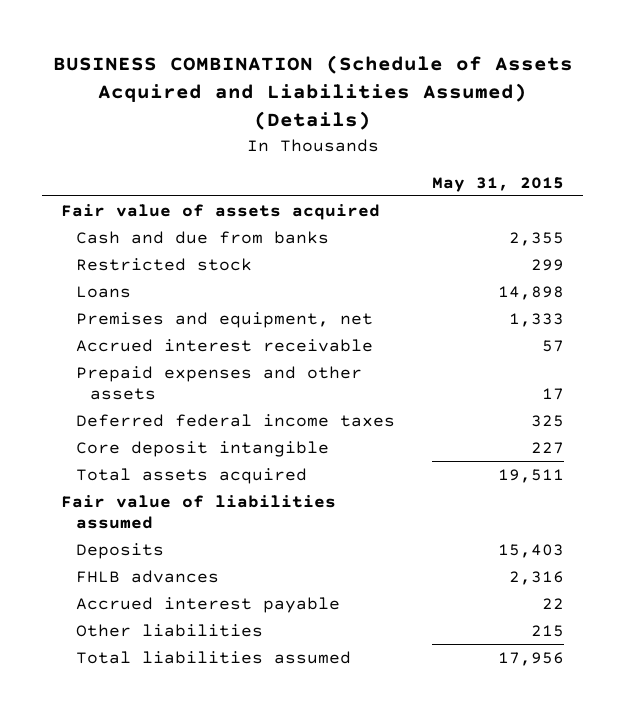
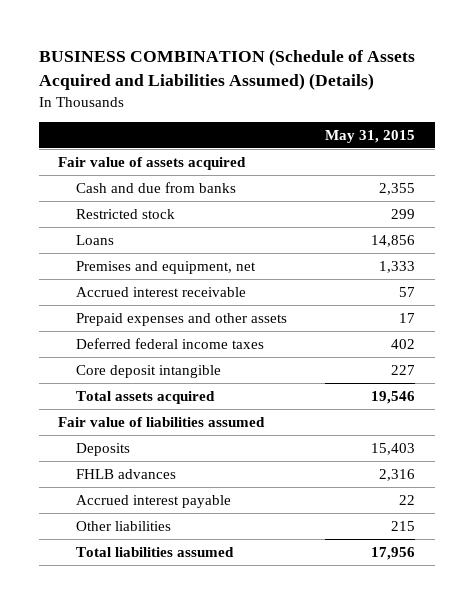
- Loans | 14,898
+ Loans | 14,856
- Deferred federal income taxes | 325
+ Deferred federal income taxes | 402
- Total assets acquired | 19,511
+ Total assets acquired | 19,546

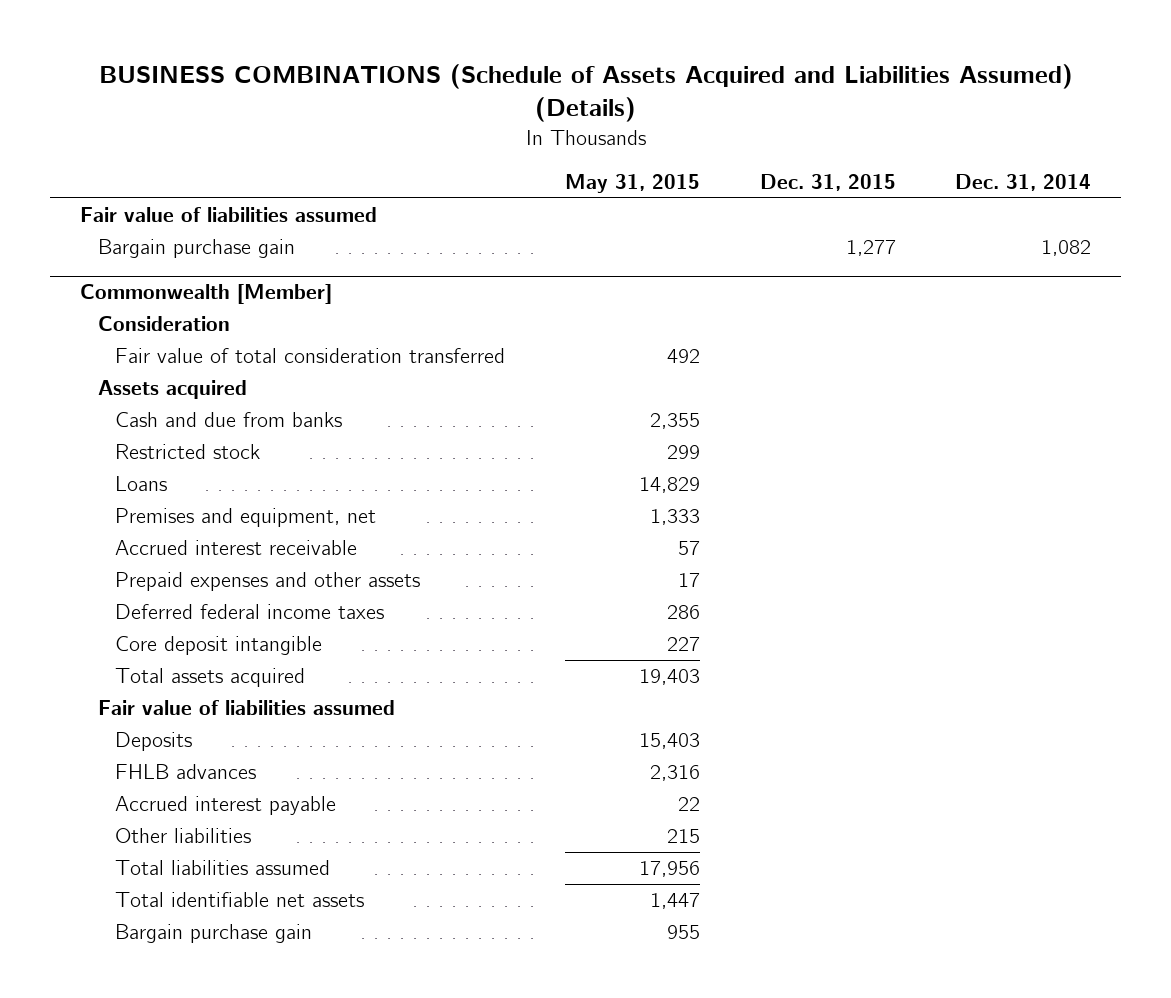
- BUSINESS COMBINATION (Schedule of Assets Acquired and Liabilities Assumed) (Details)
+ BUSINESS COMBINATIONS (Schedule of Assets Acquired and Liabilities Assumed) (Details)
- | May 31, 2015
+ | May 31, 2015 | Dec. 31, 2015 | Dec. 31, 2014
- Fair value of assets acquired
+ Fair value of liabilities assumed
+ Bargain purchase gain | | 1,277 | 1,082
+ Commonwealth [Member]
+ Consideration
+ Fair value of total consideration transferred | 492 | |
+ Assets acquired
- Loans | 14,856
+ Loans | 14,829 | |
- Deferred federal income taxes | 402
+ Deferred federal income taxes | 286 | |
- Total assets acquired | 19,546
+ Total assets acquired | 19,403 | |
+ Total identifiable net assets | 1,447 | |
+ Bargain purchase gain | 955 | |

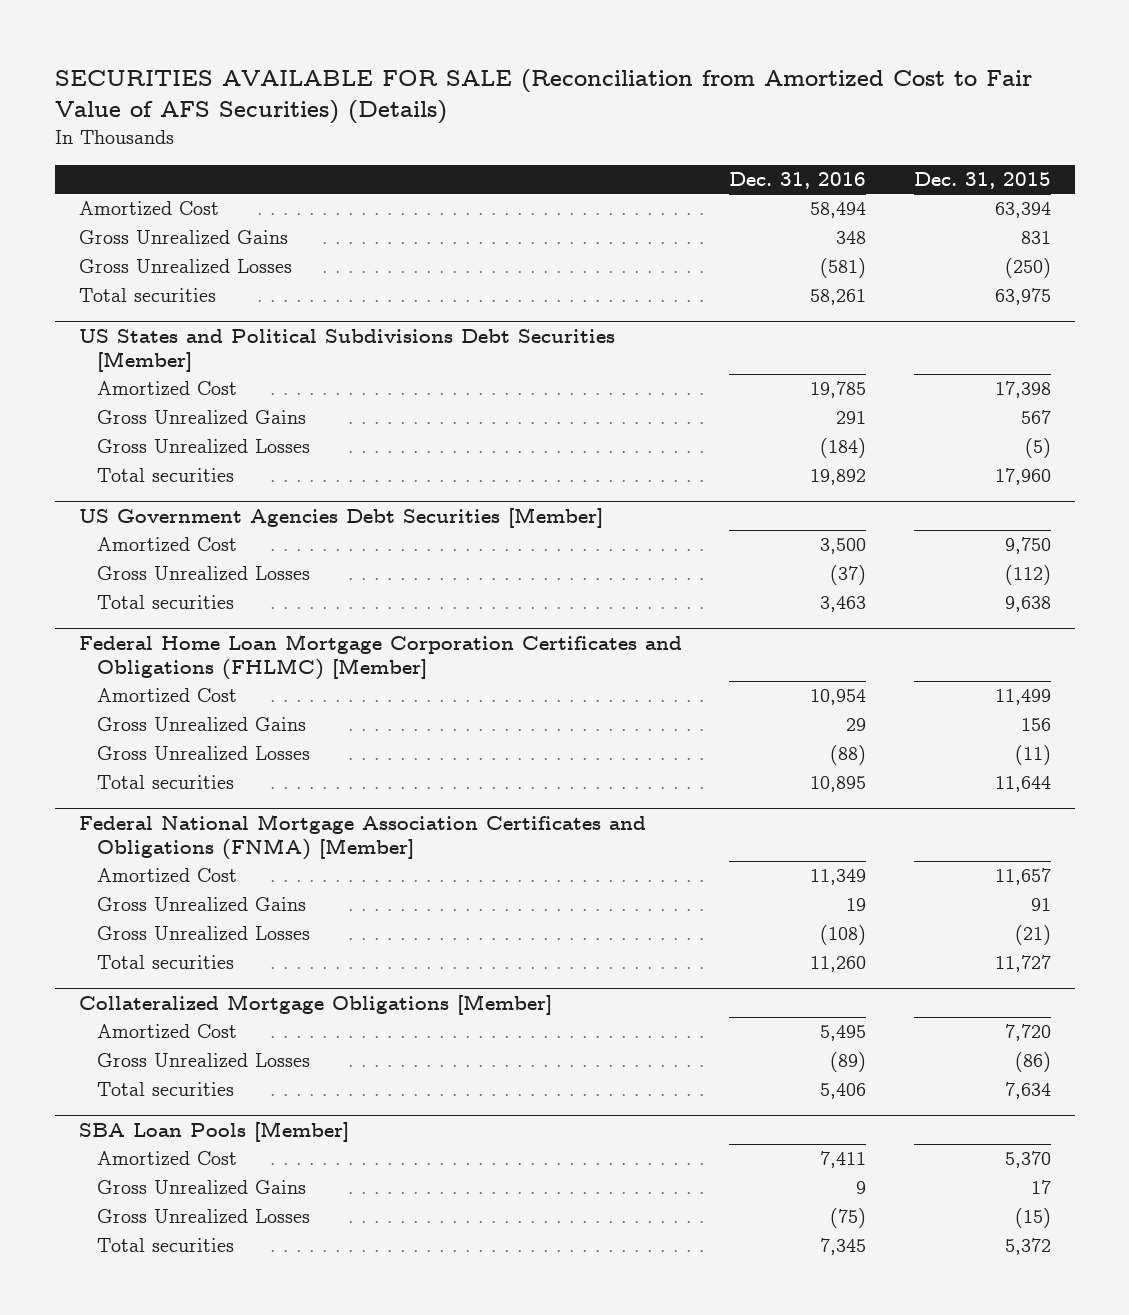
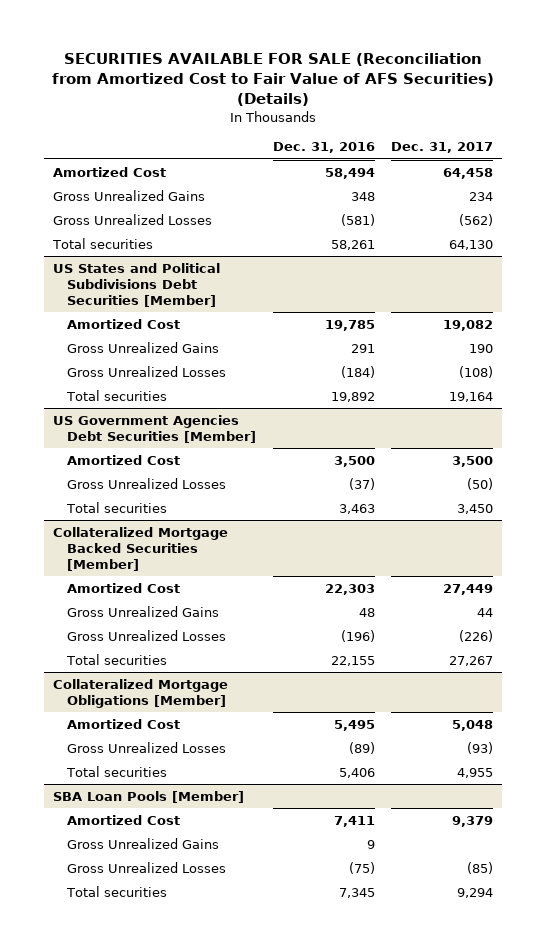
- | Dec. 31, 2016 | Dec. 31, 2015
+ | Dec. 31, 2016 | Dec. 31, 2017
- Federal Home Loan Mortgage Corporation Certificates and Obligations (FHLMC) [Member]
- Amortized Cost | 10,954 | 11,499
- Gross Unrealized Gains | 29 | 156
- Gross Unrealized Losses | (88) | (11)
- Total securities | 10,895 | 11,644
- Federal National Mortgage Association Certificates and Obligations (FNMA) [Member]
- Amortized Cost | 11,349 | 11,657
- Gross Unrealized Gains | 19 | 91
- Gross Unrealized Losses | (108) | (21)
- Total securities | 11,260 | 11,727
+ Collateralized Mortgage Backed Securities [Member]
+ Amortized Cost | 22,303 | 27,449
+ Gross Unrealized Gains | 48 | 44
+ Gross Unrealized Losses | (196) | (226)
+ Total securities | 22,155 | 27,267

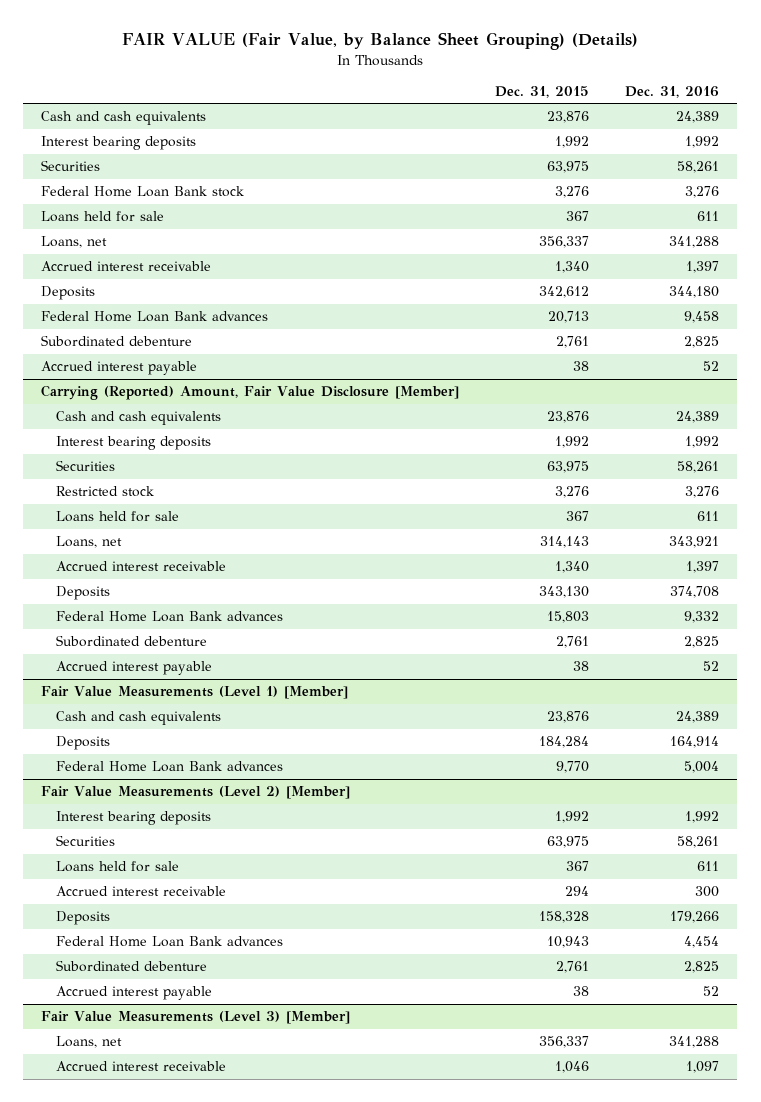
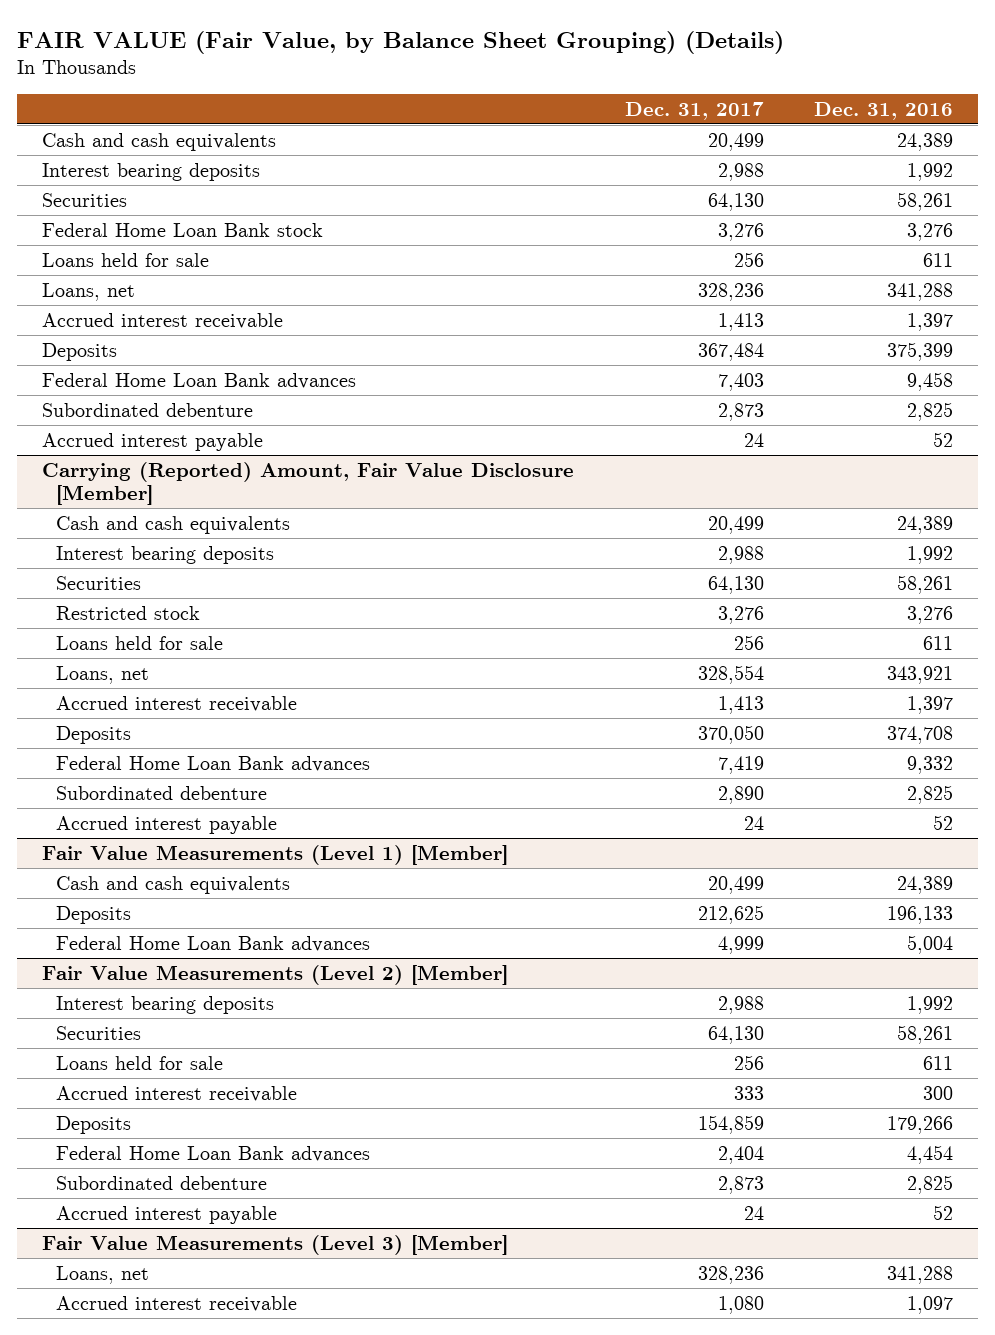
- | Dec. 31, 2015 | Dec. 31, 2016
+ | Dec. 31, 2017 | Dec. 31, 2016
- Deposits | 342,612 | 344,180
+ Deposits | 367,484 | 375,399
@ Fair Value Measurements (Level 1) [Member]
- Deposits | 184,284 | 164,914
+ Deposits | 212,625 | 196,133

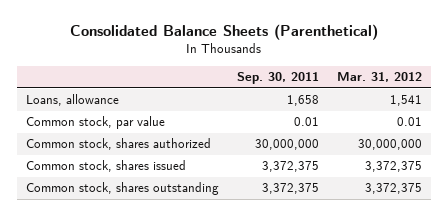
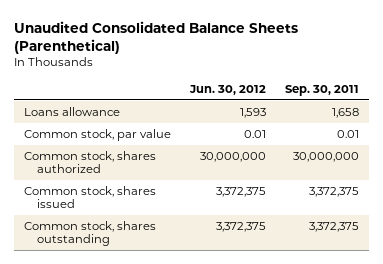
- Consolidated Balance Sheets (Parenthetical)
+ Unaudited Consolidated Balance Sheets (Parenthetical)
- | Sep. 30, 2011 | Mar. 31, 2012
+ | Jun. 30, 2012 | Sep. 30, 2011
- Loans, allowance | 1,658 | 1,541
+ Loans allowance | 1,593 | 1,658

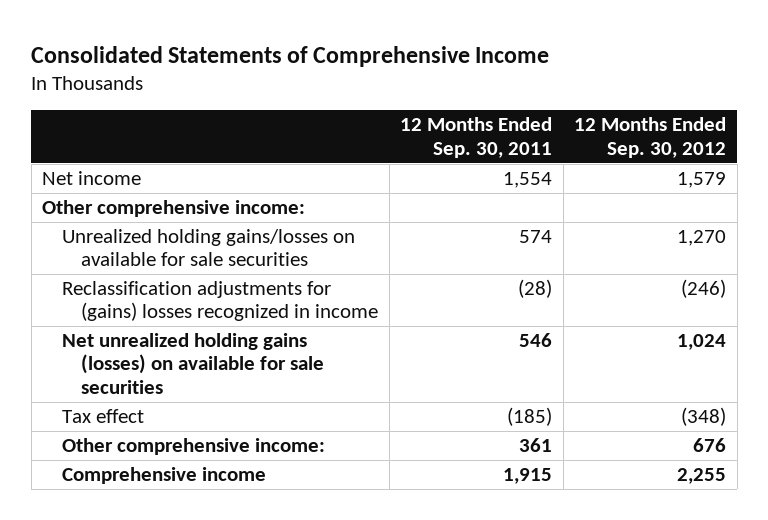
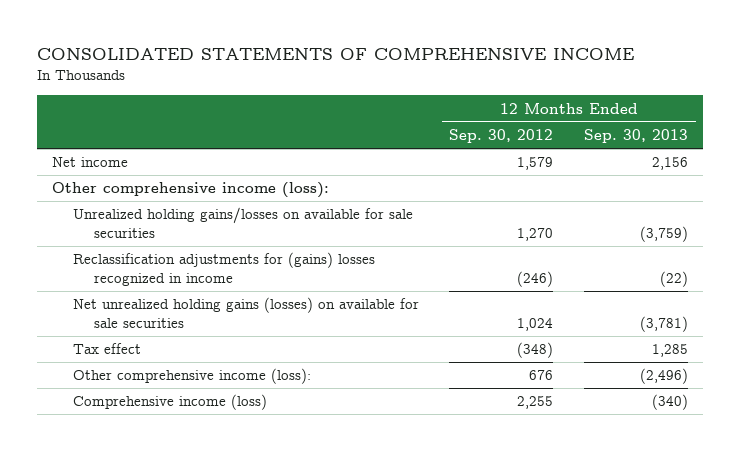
- Consolidated Statements of Comprehensive Income
+ CONSOLIDATED STATEMENTS OF COMPREHENSIVE INCOME
- | 12 Months Ended Sep. 30, 2011 | 12 Months Ended Sep. 30, 2012
+ | 12 Months Ended Sep. 30, 2012 | 12 Months Ended Sep. 30, 2013
- Other comprehensive income:
+ Other comprehensive income (loss):
- Other comprehensive income: | 361 | 676
- Comprehensive income | 1,915 | 2,255
+ Other comprehensive income (loss): | 676 | (2,496)
+ Comprehensive income (loss) | 2,255 | (340)

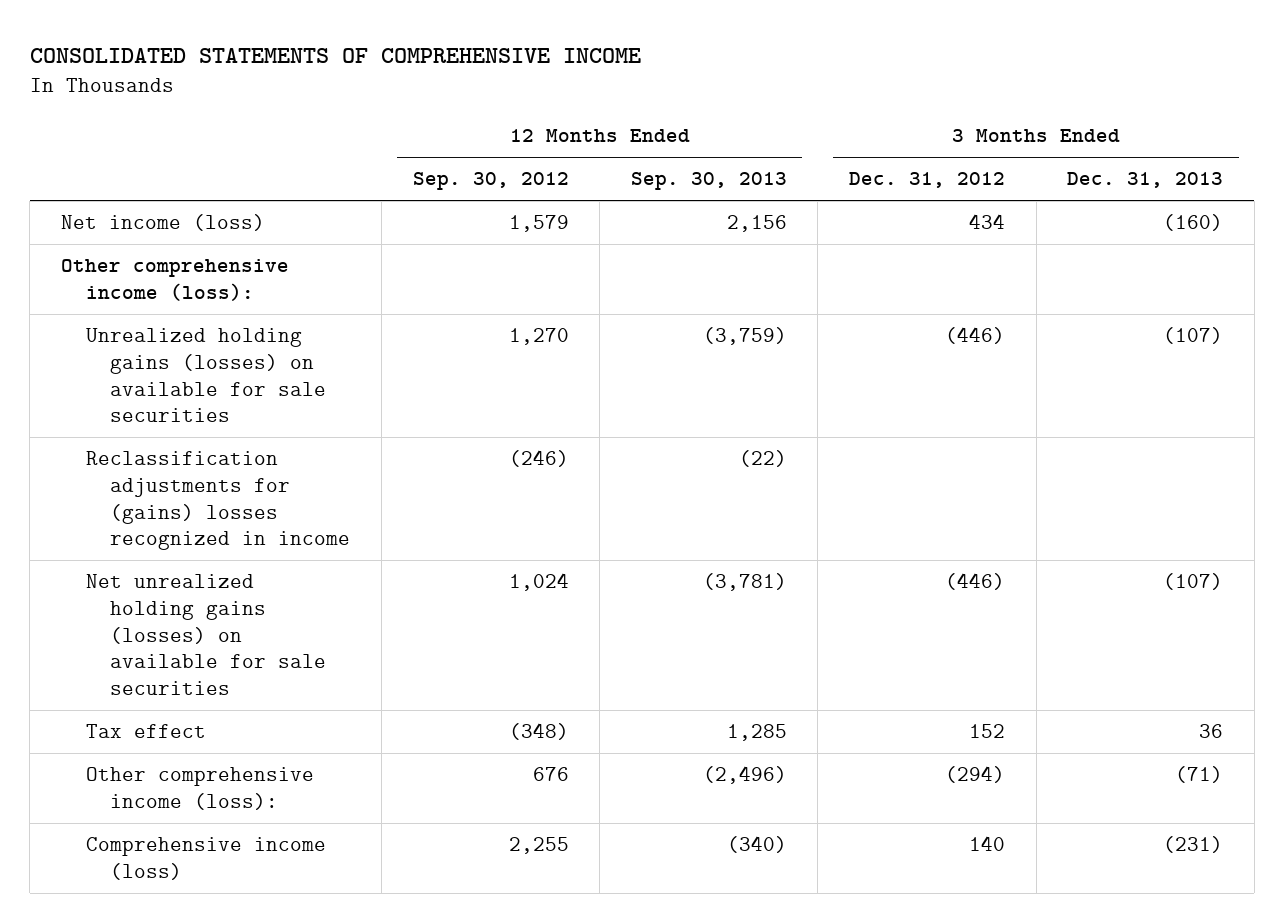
- | 12 Months Ended Sep. 30, 2012 | 12 Months Ended Sep. 30, 2013
+ | 12 Months Ended Sep. 30, 2012 | 12 Months Ended Sep. 30, 2013 | 3 Months Ended Dec. 31, 2012 | 3 Months Ended Dec. 31, 2013
- Net income | 1,579 | 2,156
+ Net income (loss) | 1,579 | 2,156 | 434 | (160)
- Unrealized holding gains/losses on available for sale securities | 1,270 | (3,759)
+ Unrealized holding gains (losses) on available for sale securities | 1,270 | (3,759) | (446) | (107)

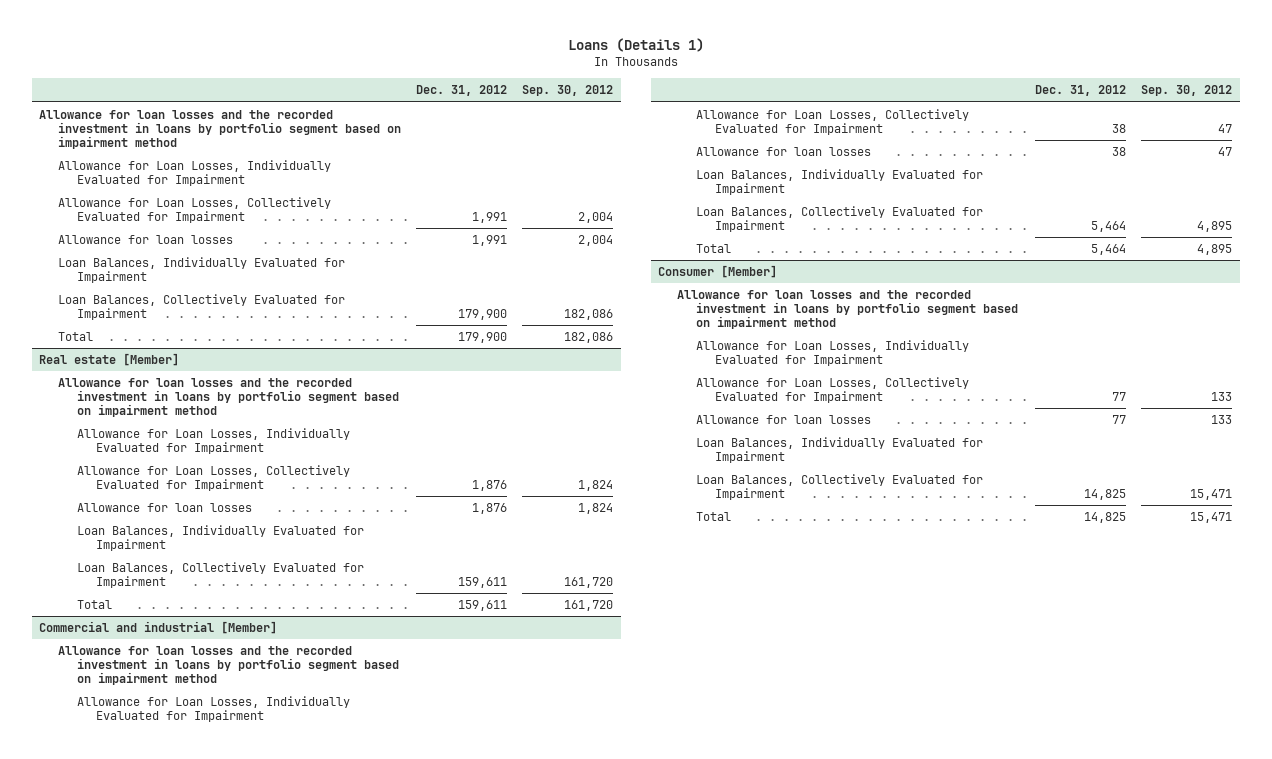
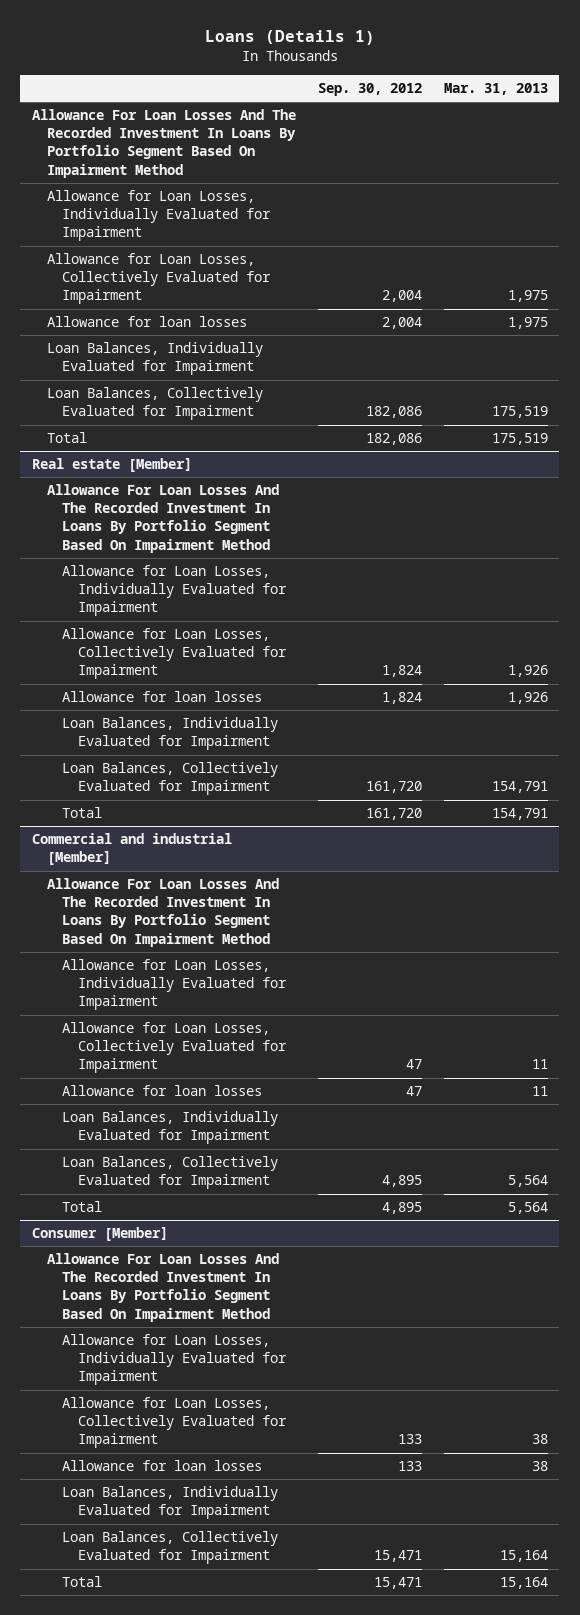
- | Dec. 31, 2012 | Sep. 30, 2012
+ | Sep. 30, 2012 | Mar. 31, 2013
- Allowance for loan losses and the recorded investment in loans by portfolio segment based on impairment method
+ Allowance For Loan Losses And The Recorded Investment In Loans By Portfolio Segment Based On Impairment Method
@ Real estate [Member]
- Allowance for loan losses and the recorded investment in loans by portfolio segment based on impairment method
+ Allowance For Loan Losses And The Recorded Investment In Loans By Portfolio Segment Based On Impairment Method
@ Commercial and industrial [Member]
- Allowance for loan losses and the recorded investment in loans by portfolio segment based on impairment method
+ Allowance For Loan Losses And The Recorded Investment In Loans By Portfolio Segment Based On Impairment Method
@ Consumer [Member]
- Allowance for loan losses and the recorded investment in loans by portfolio segment based on impairment method
+ Allowance For Loan Losses And The Recorded Investment In Loans By Portfolio Segment Based On Impairment Method

